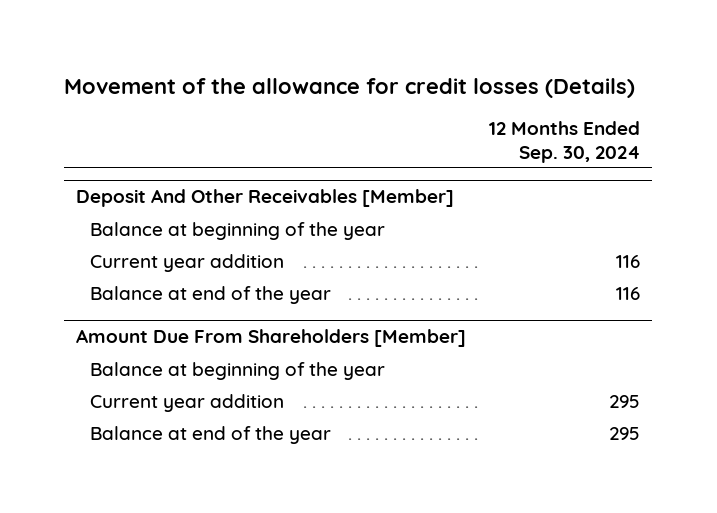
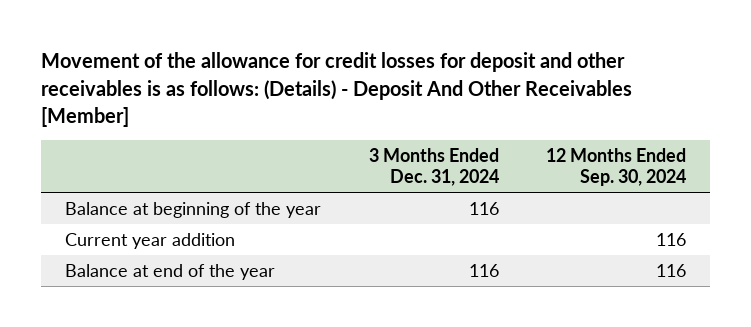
- Movement of the allowance for credit losses (Details)
+ Movement of the allowance for credit losses for deposit and other receivables is as follows: (Details) - Deposit And Other Receivables [Member]
- | 12 Months Ended Sep. 30, 2024
+ | 3 Months Ended Dec. 31, 2024 | 12 Months Ended Sep. 30, 2024
- Deposit And Other Receivables [Member]
- Amount Due From Shareholders [Member]
- Balance at beginning of the year
- Current year addition | 295
- Balance at end of the year | 295

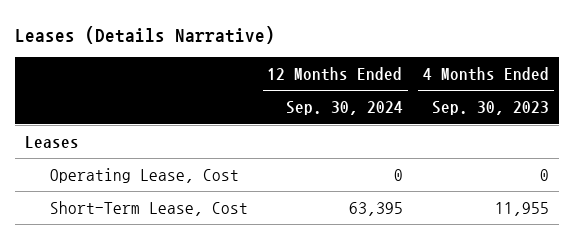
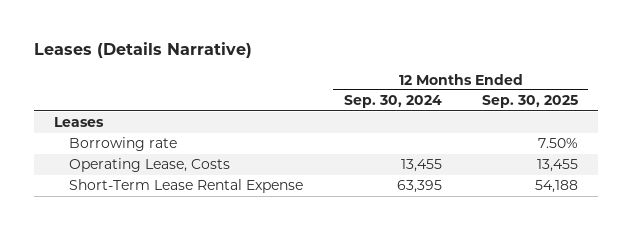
- | 12 Months Ended Sep. 30, 2024 | 4 Months Ended Sep. 30, 2023
+ | 12 Months Ended Sep. 30, 2024 | 12 Months Ended Sep. 30, 2025
- Operating Lease, Cost | 0 | 0
- Short-Term Lease, Cost | 63,395 | 11,955
+ Borrowing rate | | 7.50%
+ Operating Lease, Costs | 13,455 | 13,455
+ Short-Term Lease Rental Expense | 63,395 | 54,188

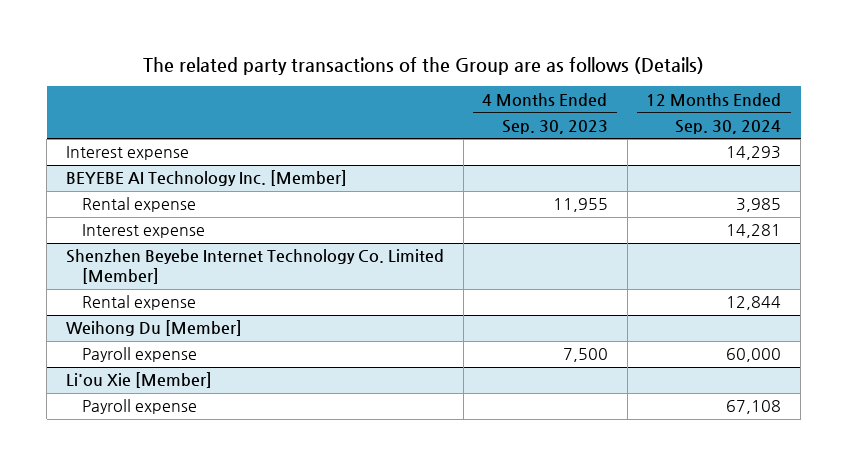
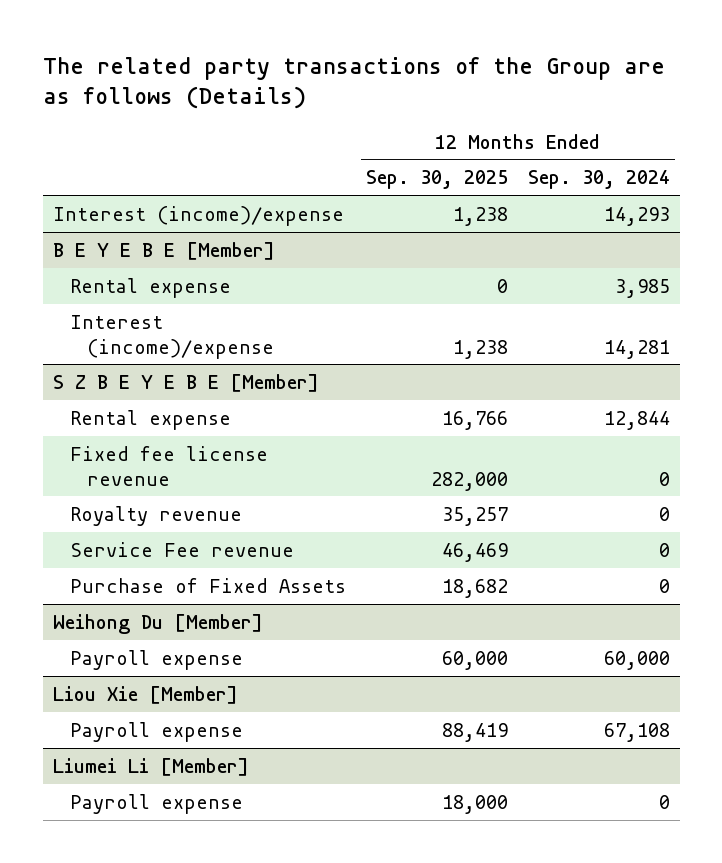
- | 4 Months Ended Sep. 30, 2023 | 12 Months Ended Sep. 30, 2024
+ | 12 Months Ended Sep. 30, 2025 | 12 Months Ended Sep. 30, 2024
- Interest expense | | 14,293
- BEYEBE AI Technology Inc. [Member]
+ Interest (income)/expense | 1,238 | 14,293
+ B E Y E B E [Member]
- Interest expense | | 14,281
- Shenzhen Beyebe Internet Technology Co. Limited [Member]
+ Interest (income)/expense | 1,238 | 14,281
+ S Z B E Y E B E [Member]
+ Fixed fee license revenue | 282,000 | 0
+ Royalty revenue | 35,257 | 0
+ Service Fee revenue | 46,469 | 0
+ Purchase of Fixed Assets | 18,682 | 0
- Li'ou Xie [Member]
+ Liou Xie [Member]
+ Liumei Li [Member]
+ Payroll expense | 18,000 | 0

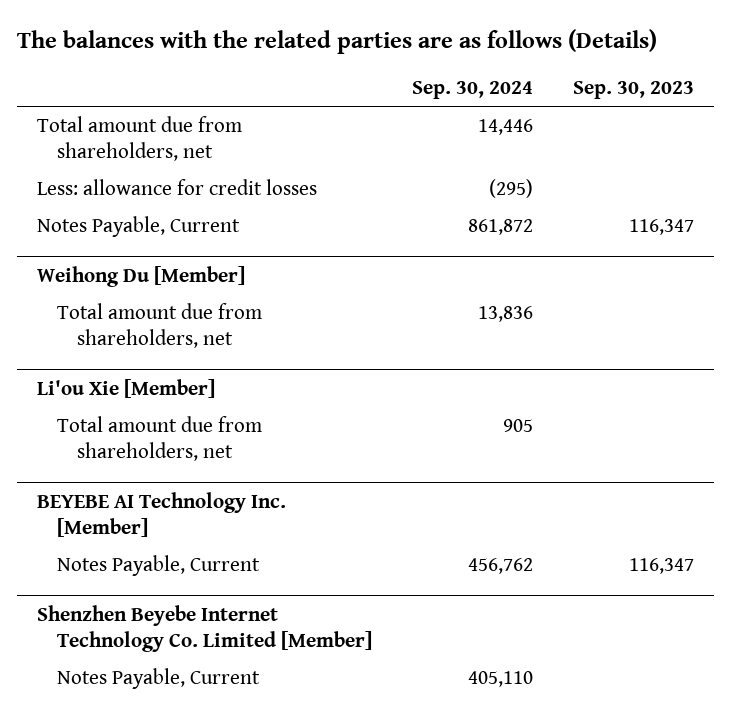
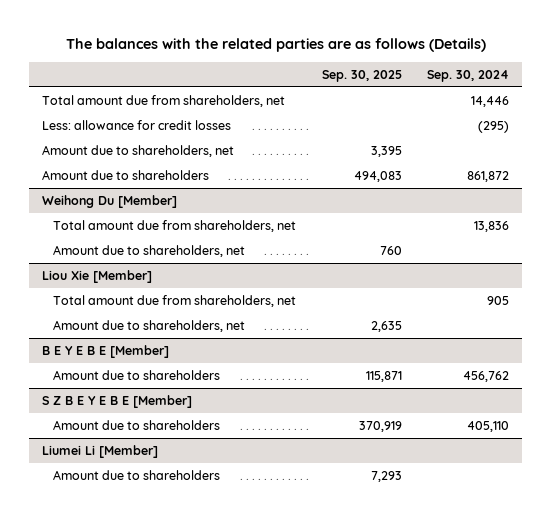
- | Sep. 30, 2024 | Sep. 30, 2023
+ | Sep. 30, 2025 | Sep. 30, 2024
- Notes Payable, Current | 861,872 | 116,347
+ Amount due to shareholders, net | 3,395 |
+ Amount due to shareholders | 494,083 | 861,872
- Li'ou Xie [Member]
@ Weihong Du [Member]
+ Amount due to shareholders, net | 760 |
+ Liou Xie [Member]
- BEYEBE AI Technology Inc. [Member]
- Notes Payable, Current | 456,762 | 116,347
- Shenzhen Beyebe Internet Technology Co. Limited [Member]
- Notes Payable, Current | 405,110 |
+ Amount due to shareholders, net | 2,635 |
+ B E Y E B E [Member]
+ Amount due to shareholders | 115,871 | 456,762
+ S Z B E Y E B E [Member]
+ Amount due to shareholders | 370,919 | 405,110
+ Liumei Li [Member]
+ Amount due to shareholders | 7,293 |

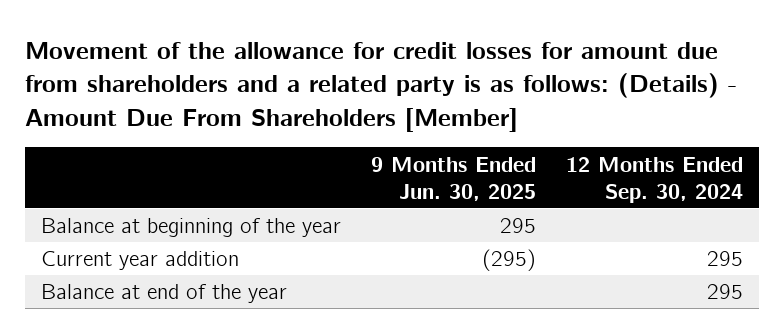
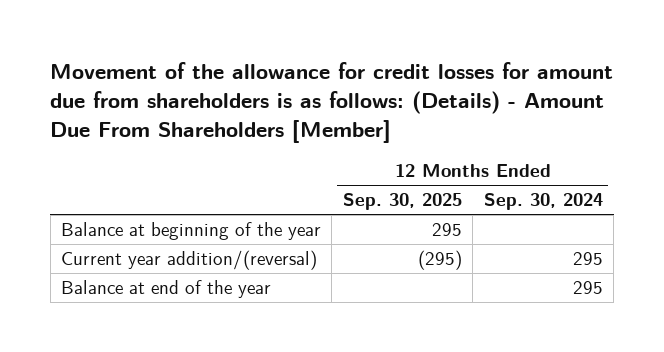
- Movement of the allowance for credit losses for amount due from shareholders and a related party is as follows: (Details) - Amount Due From Shareholders [Member]
+ Movement of the allowance for credit losses for amount due from shareholders is as follows: (Details) - Amount Due From Shareholders [Member]
- | 9 Months Ended Jun. 30, 2025 | 12 Months Ended Sep. 30, 2024
+ | 12 Months Ended Sep. 30, 2025 | 12 Months Ended Sep. 30, 2024
- Current year addition | (295) | 295
+ Current year addition/(reversal) | (295) | 295

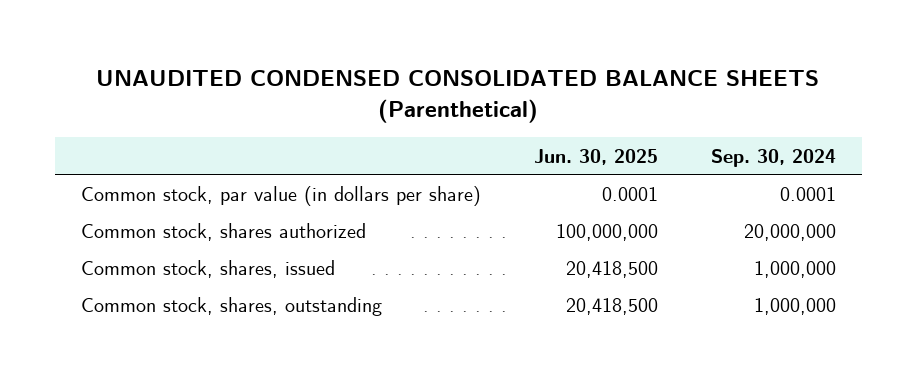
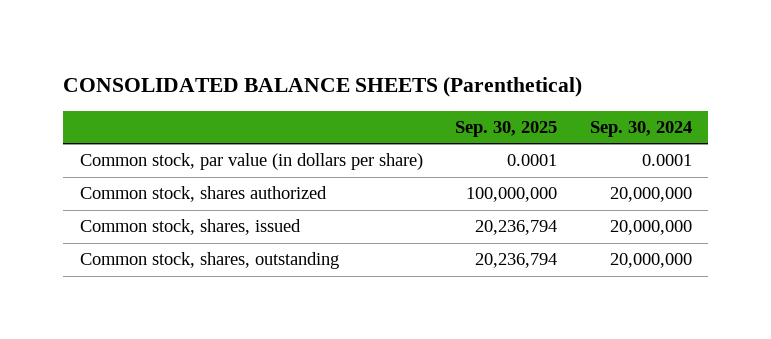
- UNAUDITED CONDENSED CONSOLIDATED BALANCE SHEETS (Parenthetical)
+ CONSOLIDATED BALANCE SHEETS (Parenthetical)
- | Jun. 30, 2025 | Sep. 30, 2024
+ | Sep. 30, 2025 | Sep. 30, 2024
- Common stock, shares, issued | 20,418,500 | 1,000,000
- Common stock, shares, outstanding | 20,418,500 | 1,000,000
+ Common stock, shares, issued | 20,236,794 | 20,000,000
+ Common stock, shares, outstanding | 20,236,794 | 20,000,000

